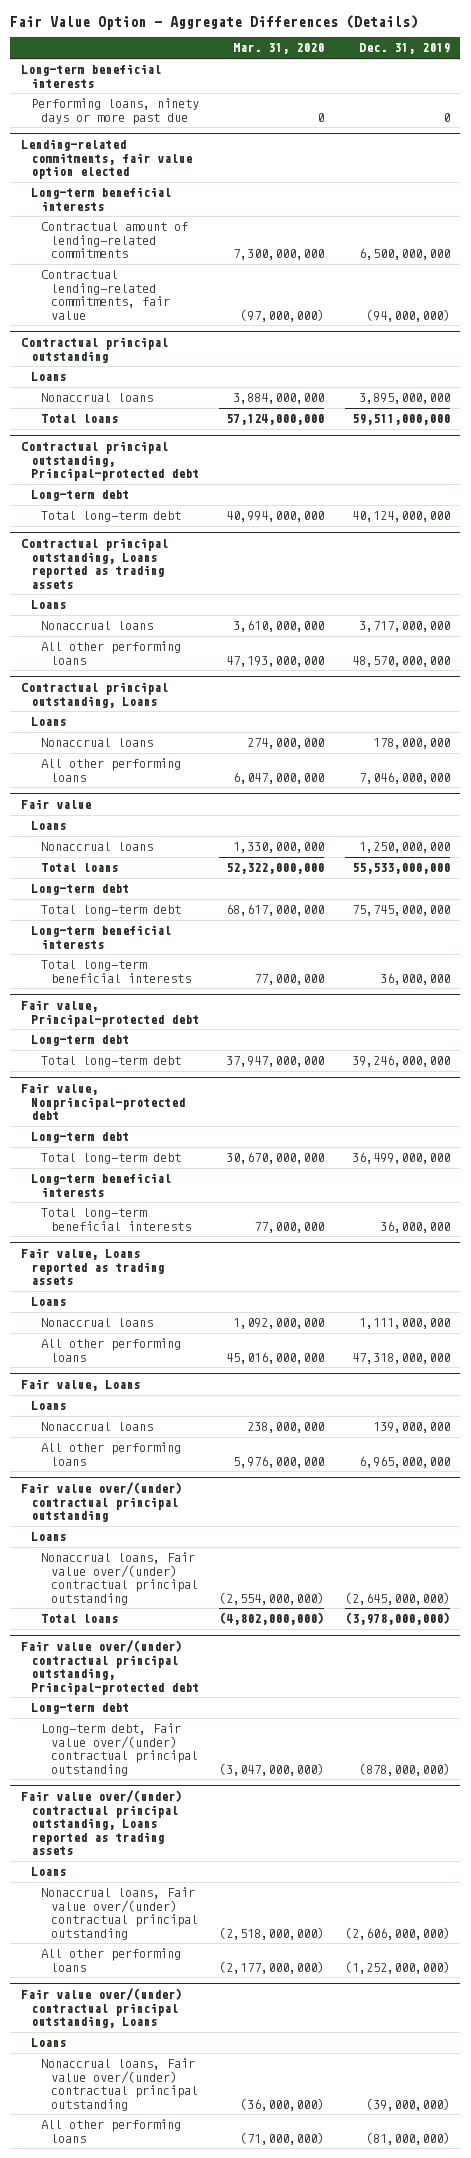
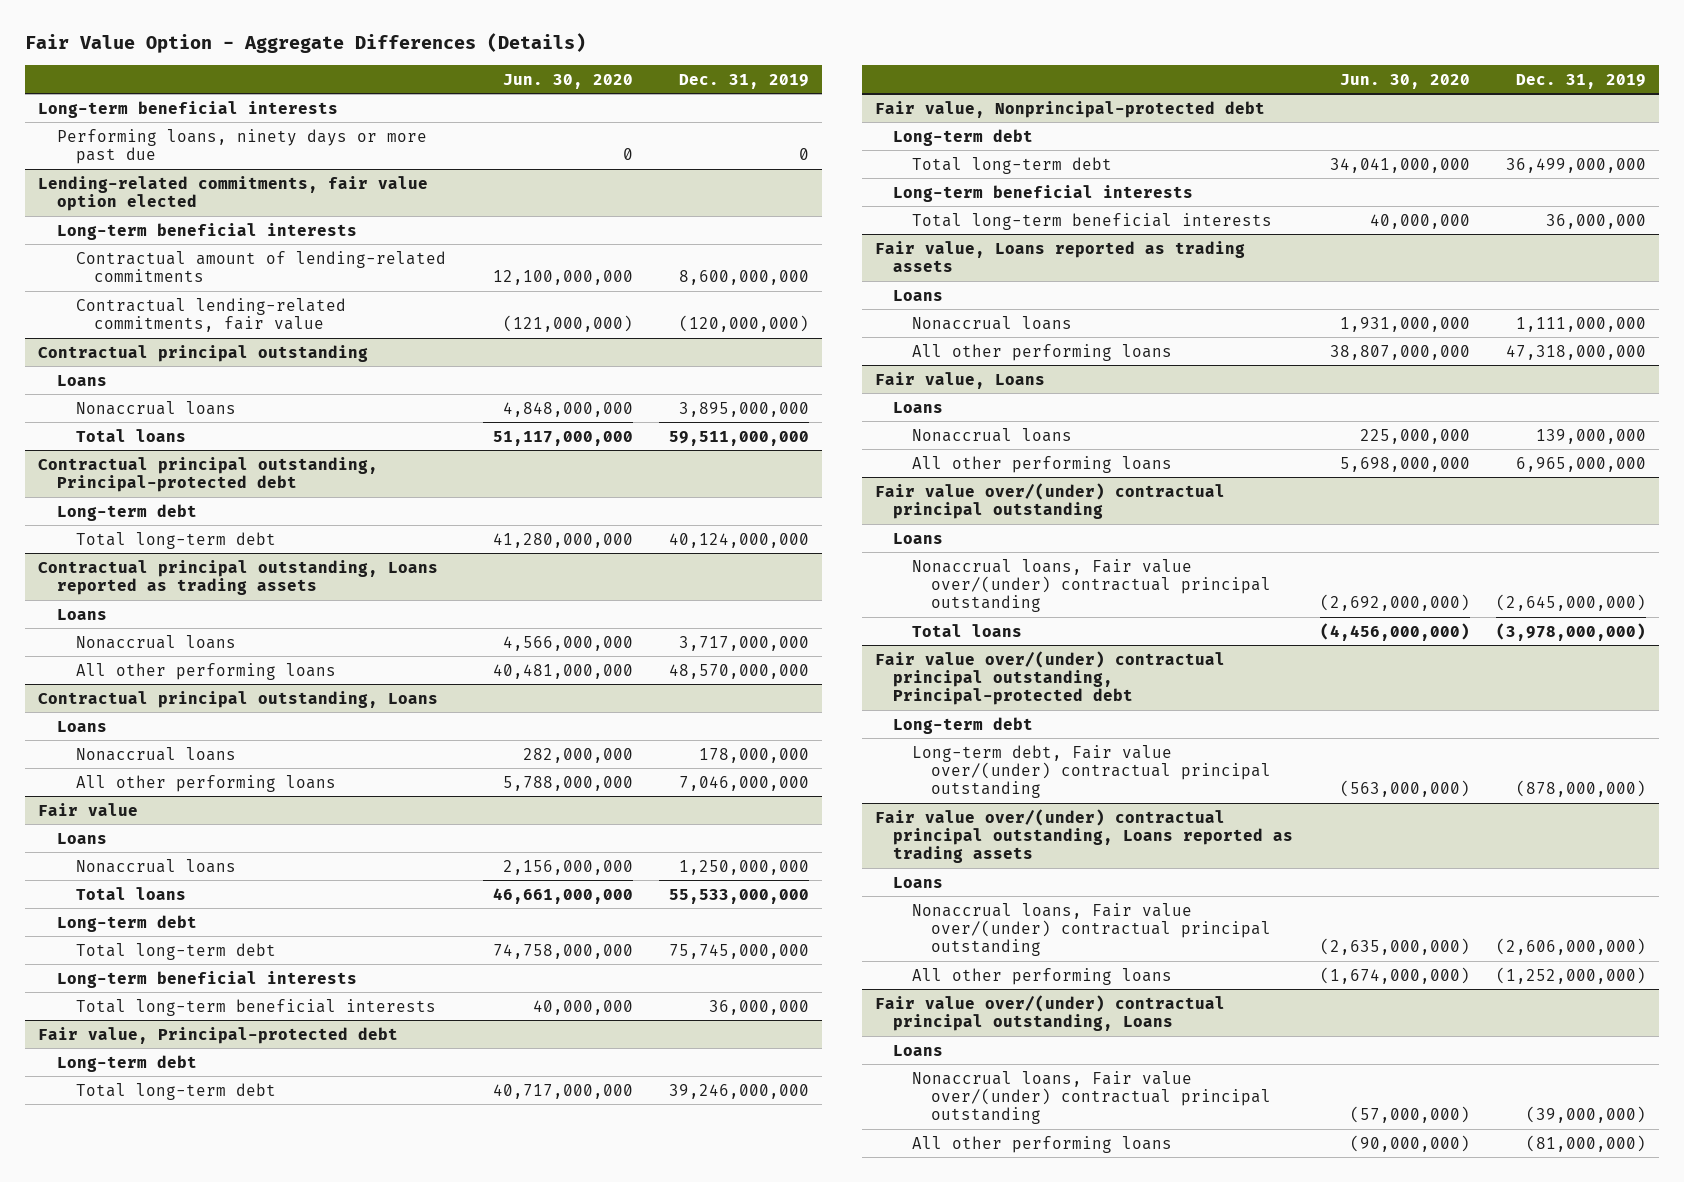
- | Mar. 31, 2020 | Dec. 31, 2019
+ | Jun. 30, 2020 | Dec. 31, 2019
@ Lending-related commitments, fair value option elected
- Contractual amount of lending-related commitments | 7,300,000,000 | 6,500,000,000
- Contractual lending-related commitments, fair value | (97,000,000) | (94,000,000)
+ Contractual amount of lending-related commitments | 12,100,000,000 | 8,600,000,000
+ Contractual lending-related commitments, fair value | (121,000,000) | (120,000,000)

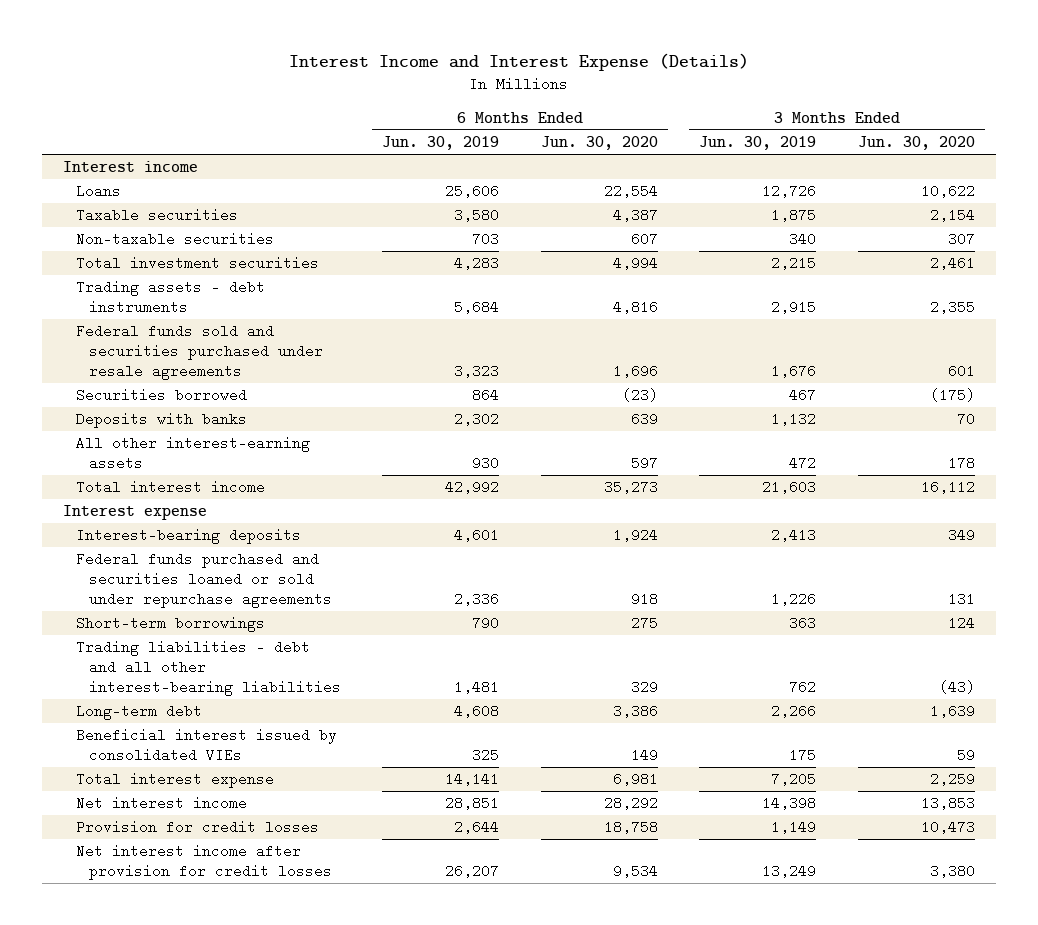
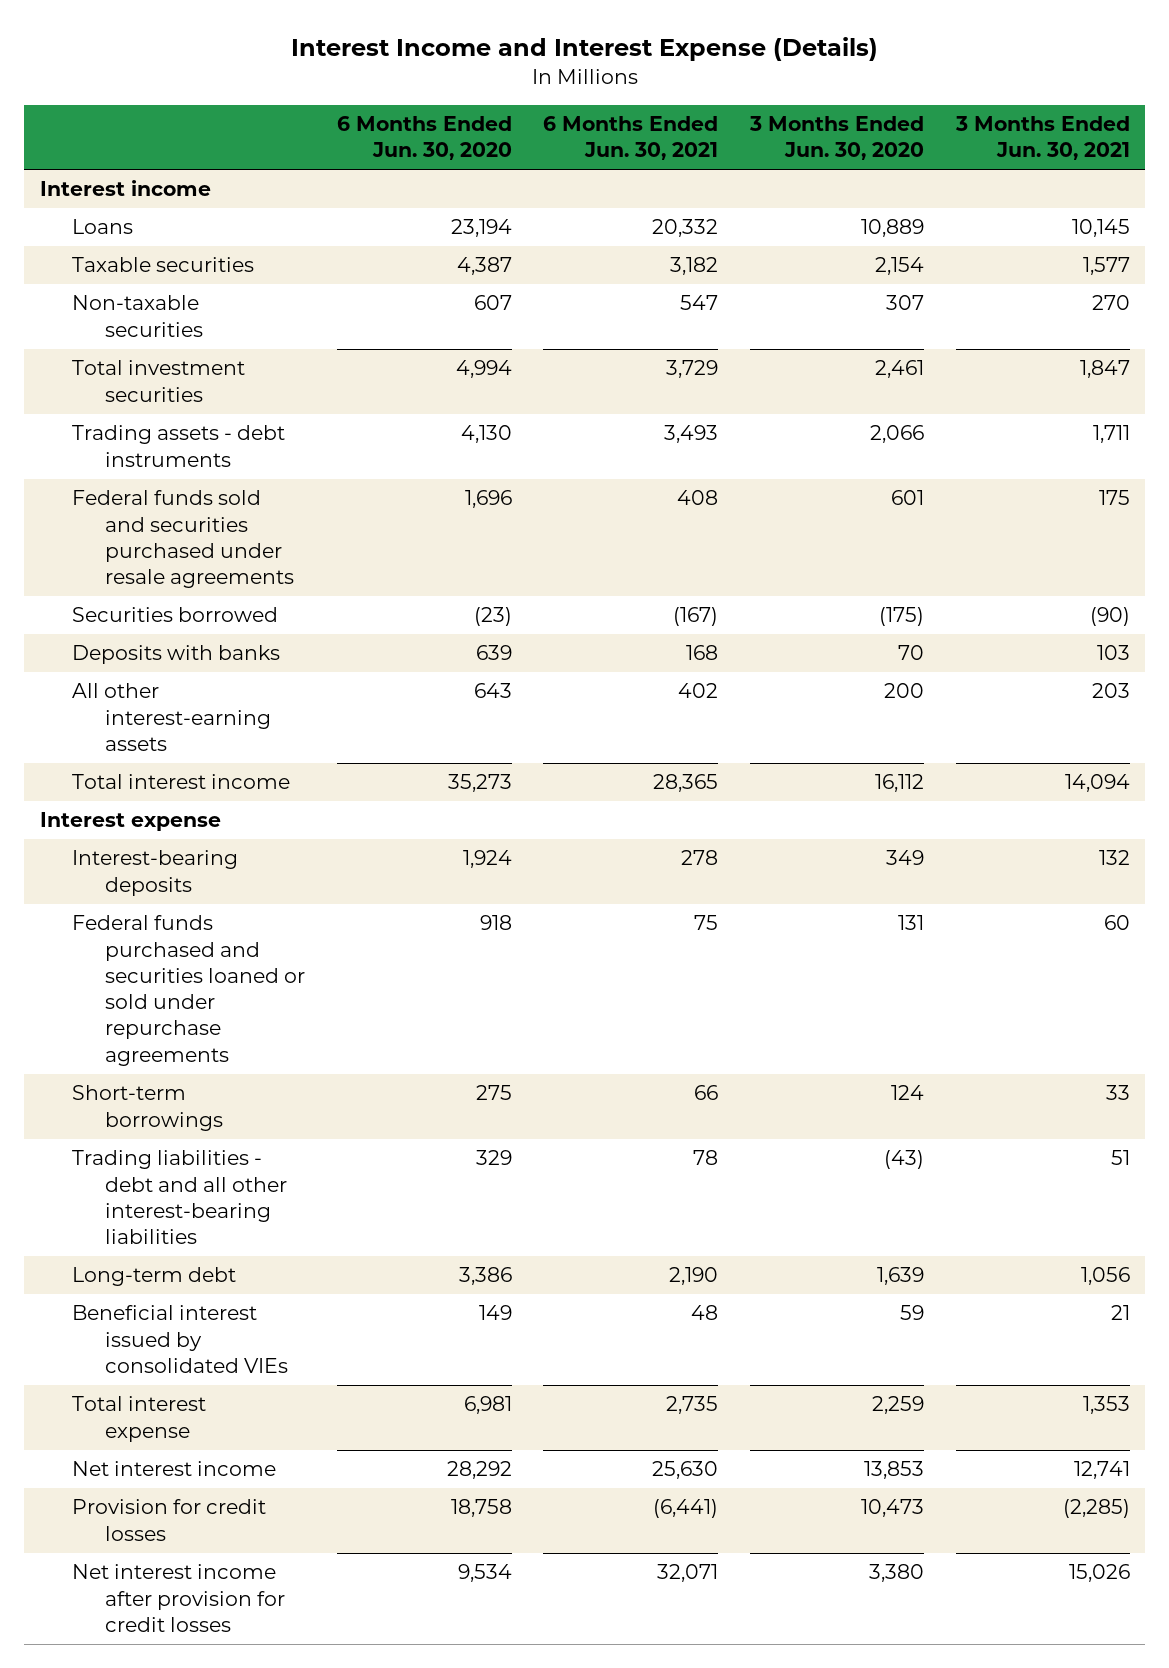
- | 6 Months Ended Jun. 30, 2019 | 6 Months Ended Jun. 30, 2020 | 3 Months Ended Jun. 30, 2019 | 3 Months Ended Jun. 30, 2020
+ | 6 Months Ended Jun. 30, 2020 | 6 Months Ended Jun. 30, 2021 | 3 Months Ended Jun. 30, 2020 | 3 Months Ended Jun. 30, 2021
- Loans | 25,606 | 22,554 | 12,726 | 10,622
+ Loans | 23,194 | 20,332 | 10,889 | 10,145
- Trading assets - debt instruments | 5,684 | 4,816 | 2,915 | 2,355
+ Trading assets - debt instruments | 4,130 | 3,493 | 2,066 | 1,711
- All other interest-earning assets | 930 | 597 | 472 | 178
+ All other interest-earning assets | 643 | 402 | 200 | 203

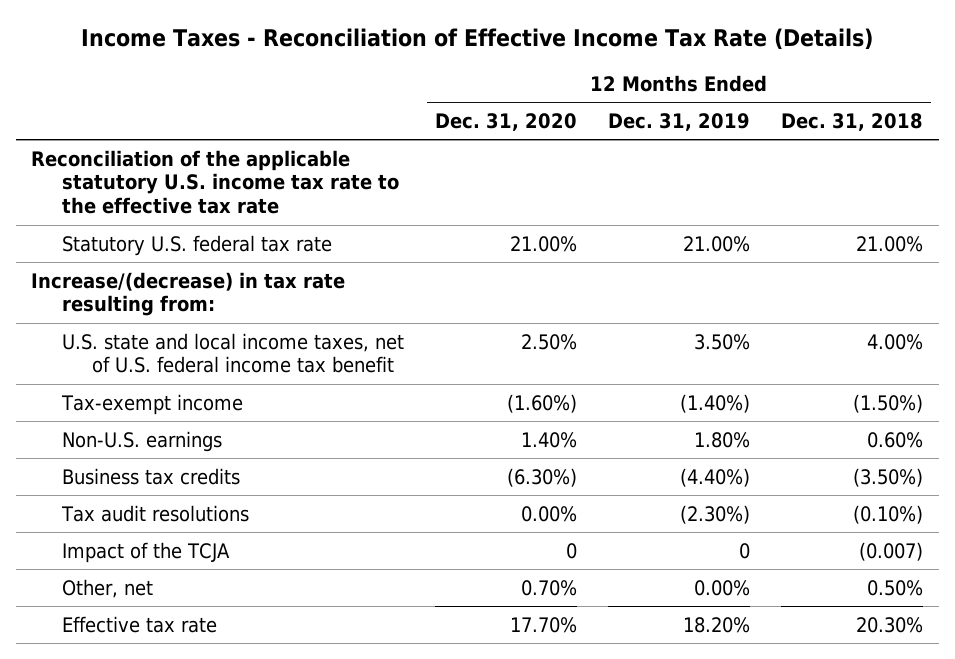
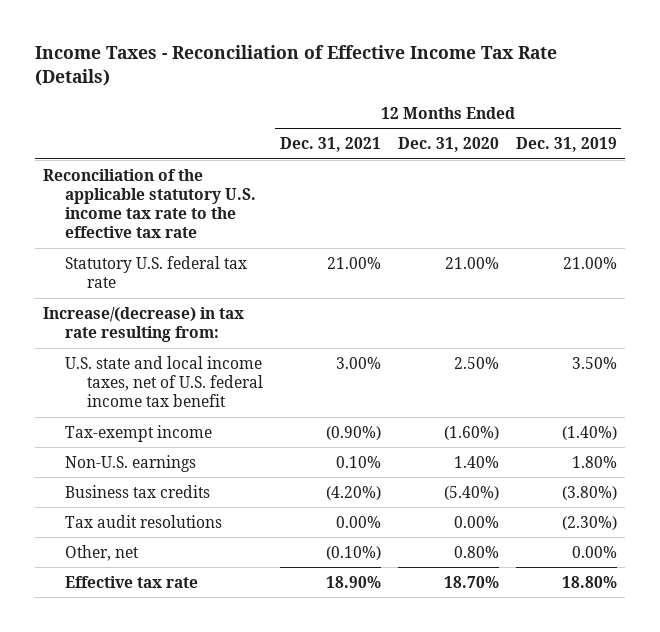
- | 12 Months Ended Dec. 31, 2020 | 12 Months Ended Dec. 31, 2019 | 12 Months Ended Dec. 31, 2018
+ | 12 Months Ended Dec. 31, 2021 | 12 Months Ended Dec. 31, 2020 | 12 Months Ended Dec. 31, 2019
- Business tax credits | (6.30%) | (4.40%) | (3.50%)
+ Business tax credits | (4.20%) | (5.40%) | (3.80%)
- Impact of the TCJA | 0 | 0 | (0.007)
- Other, net | 0.70% | 0.00% | 0.50%
- Effective tax rate | 17.70% | 18.20% | 20.30%
+ Other, net | (0.10%) | 0.80% | 0.00%
+ Effective tax rate | 18.90% | 18.70% | 18.80%

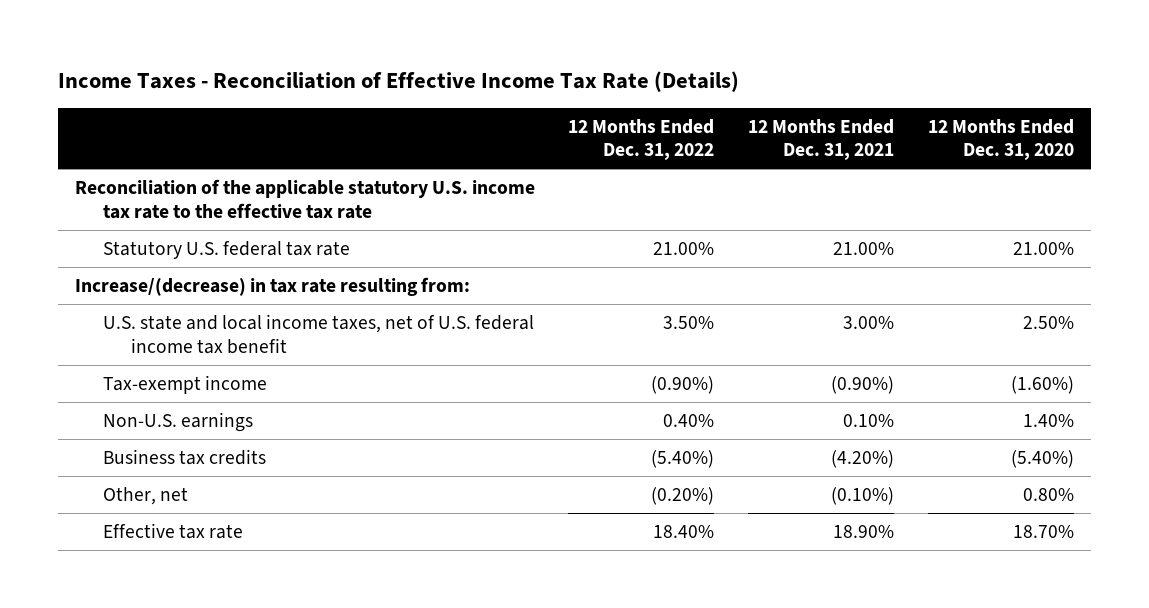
- | 12 Months Ended Dec. 31, 2021 | 12 Months Ended Dec. 31, 2020 | 12 Months Ended Dec. 31, 2019
+ | 12 Months Ended Dec. 31, 2022 | 12 Months Ended Dec. 31, 2021 | 12 Months Ended Dec. 31, 2020
- Tax audit resolutions | 0.00% | 0.00% | (2.30%)

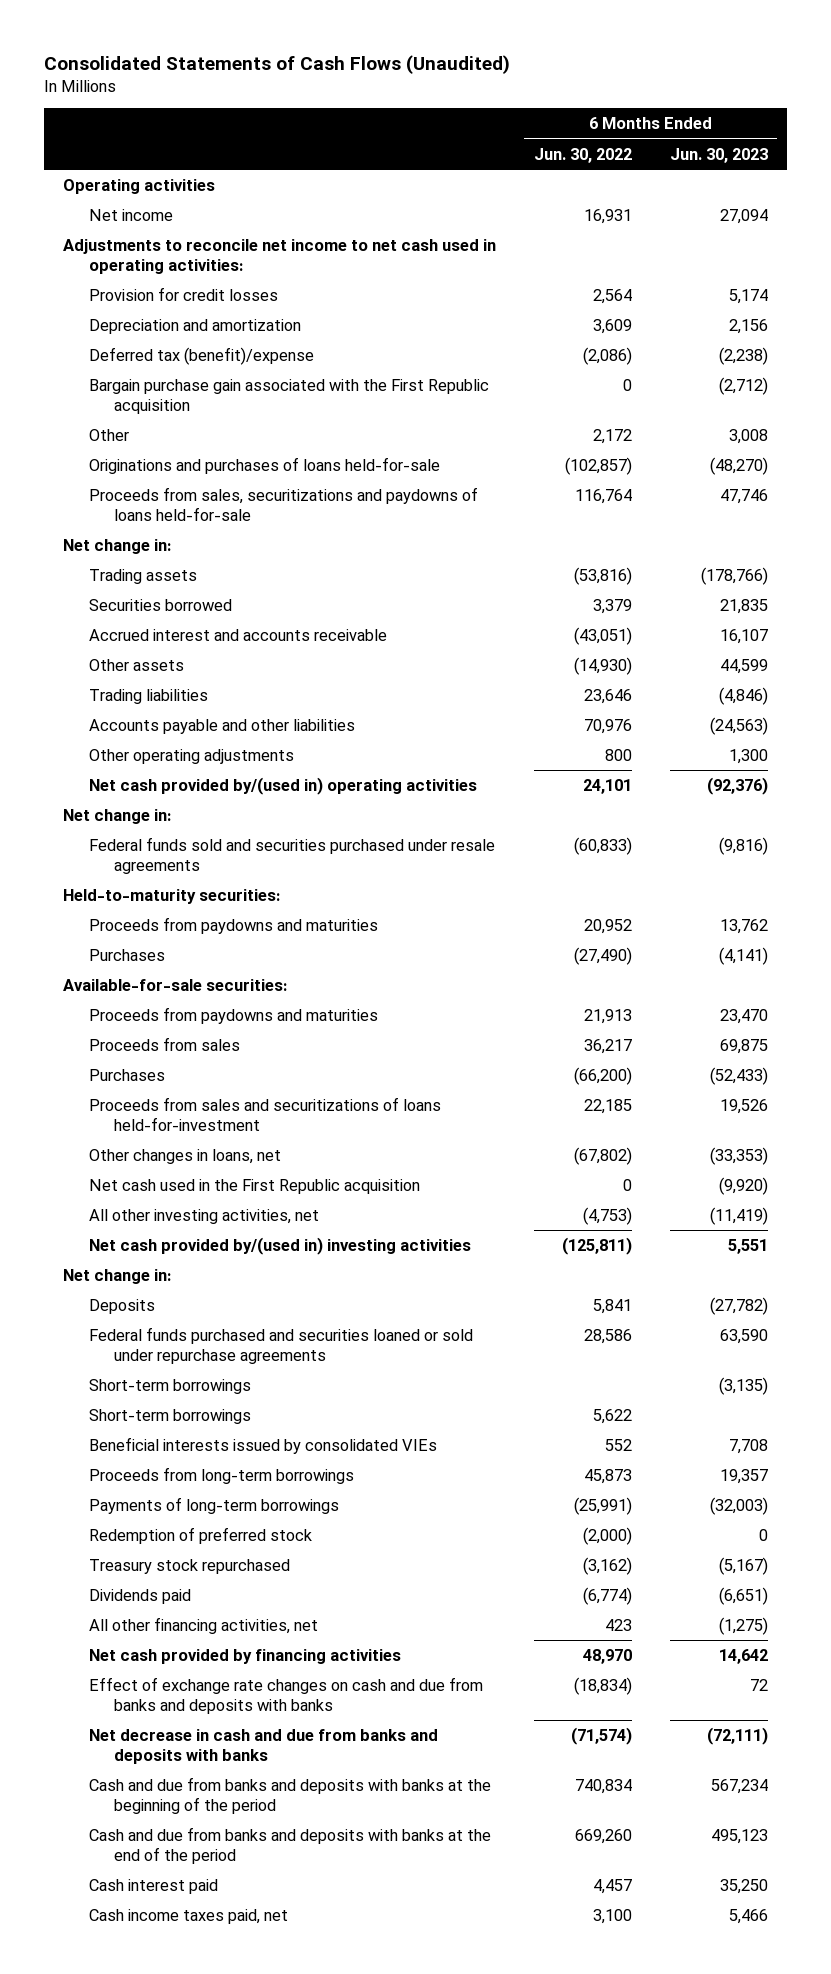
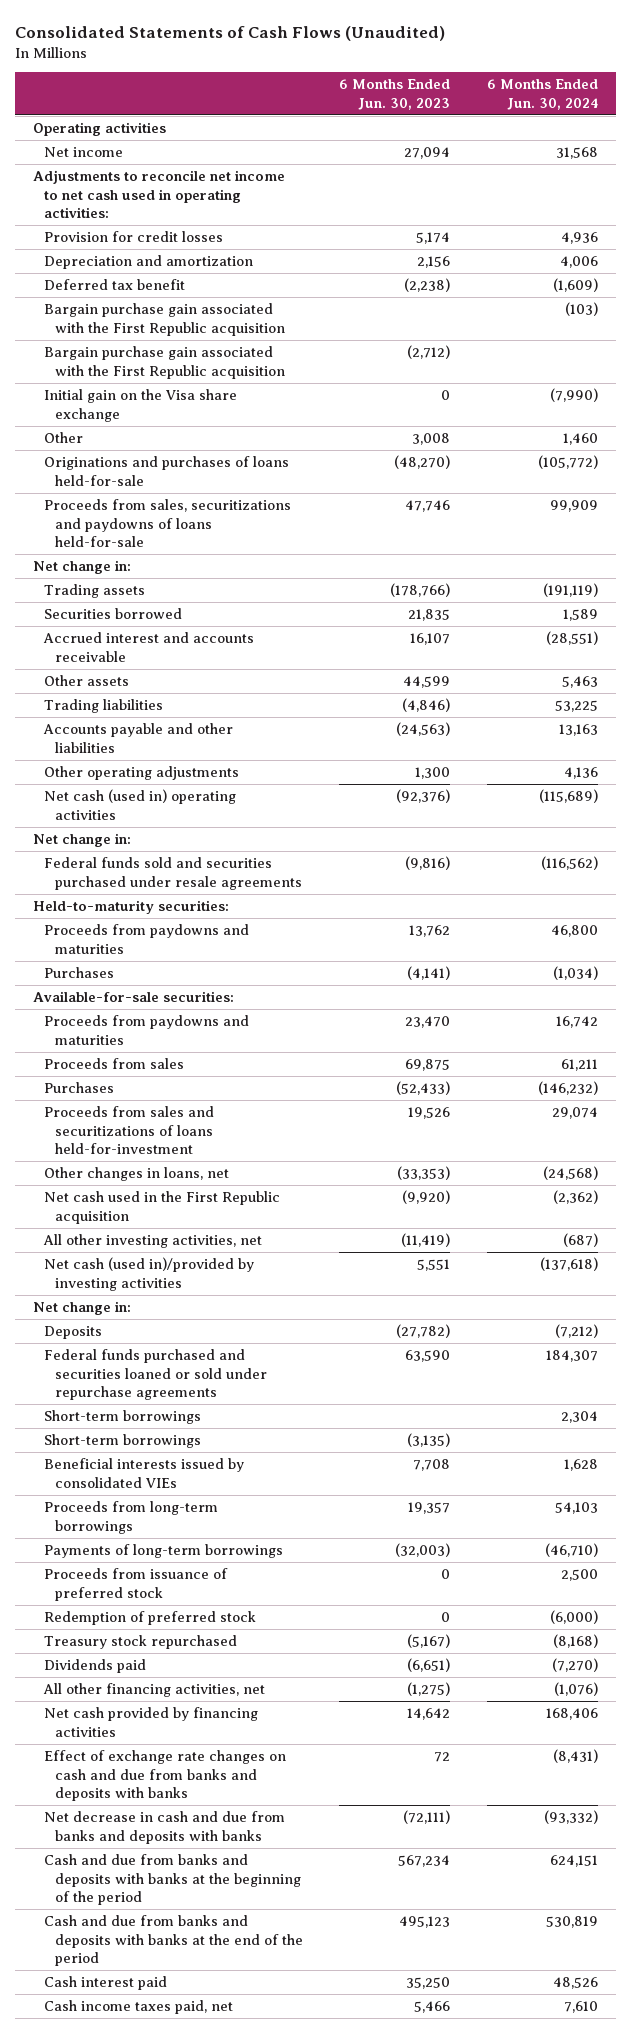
- | 6 Months Ended Jun. 30, 2022 | 6 Months Ended Jun. 30, 2023
+ | 6 Months Ended Jun. 30, 2023 | 6 Months Ended Jun. 30, 2024
- Deferred tax (benefit)/expense | (2,086) | (2,238)
+ Deferred tax benefit | (2,238) | (1,609)
+ Bargain purchase gain associated with the First Republic acquisition | | (103)
+ Initial gain on the Visa share exchange | 0 | (7,990)
- Net cash provided by/(used in) operating activities | 24,101 | (92,376)
+ Net cash (used in) operating activities | (92,376) | (115,689)
- Net cash provided by/(used in) investing activities | (125,811) | 5,551
+ Net cash (used in)/provided by investing activities | 5,551 | (137,618)
moved down: Short-term borrowings | (3,135) |
+ Proceeds from issuance of preferred stock | 0 | 2,500

